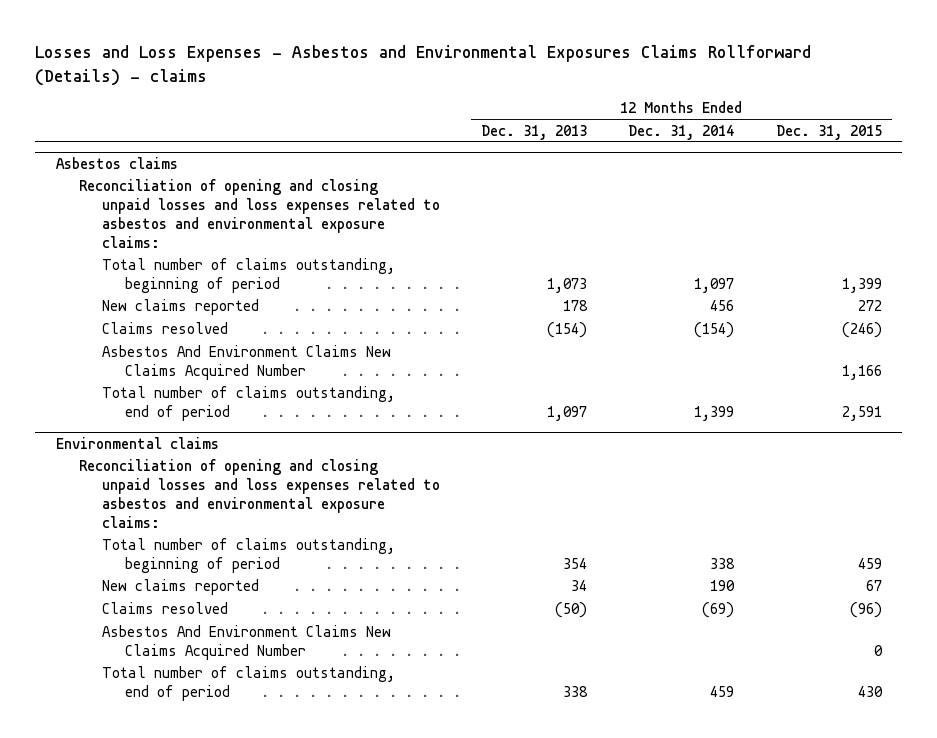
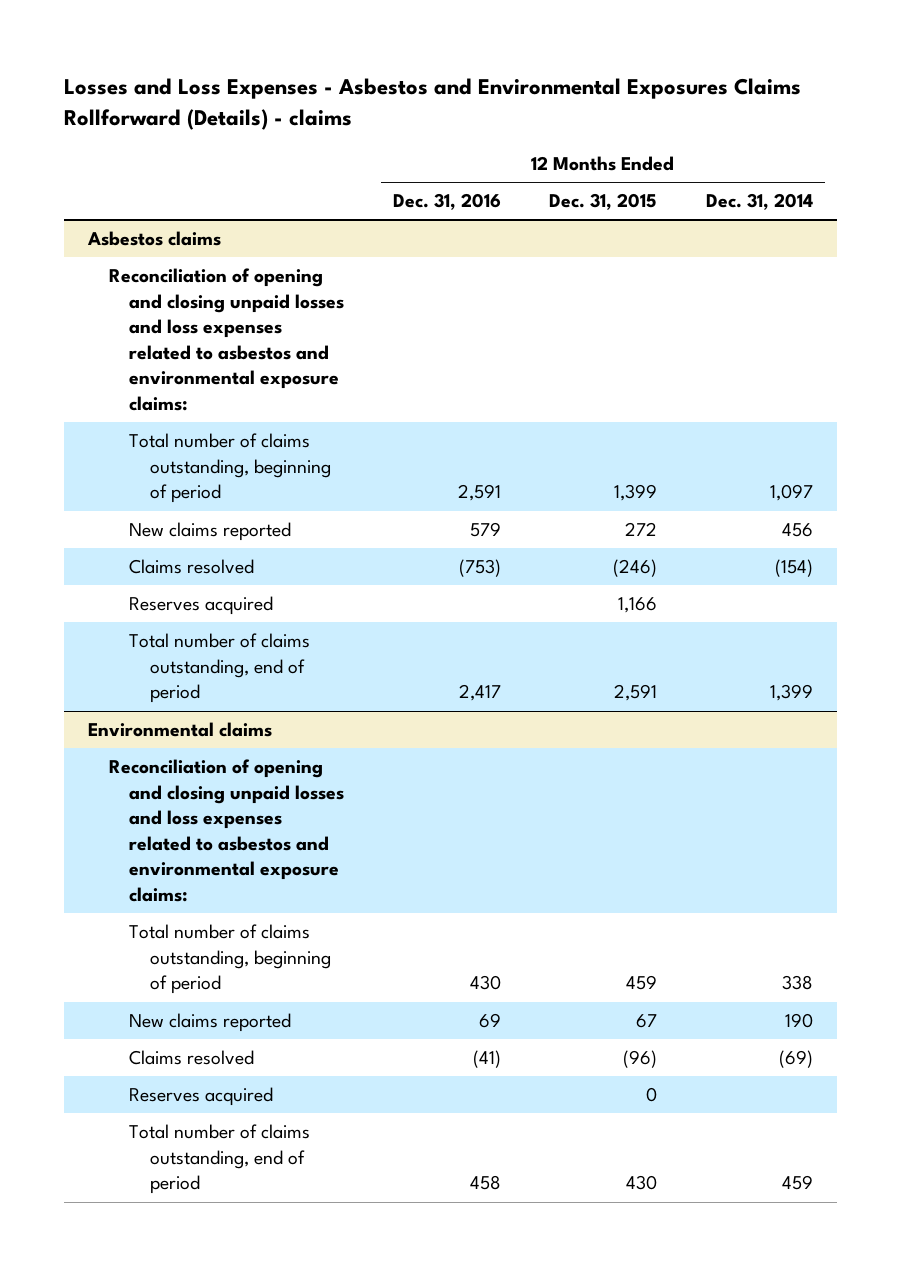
- | 12 Months Ended Dec. 31, 2013 | 12 Months Ended Dec. 31, 2014 | 12 Months Ended Dec. 31, 2015
+ | 12 Months Ended Dec. 31, 2016 | 12 Months Ended Dec. 31, 2015 | 12 Months Ended Dec. 31, 2014
@ Asbestos claims
- Asbestos And Environment Claims New Claims Acquired Number | | | 1,166
+ Reserves acquired | | 1,166 |
@ Environmental claims
- Asbestos And Environment Claims New Claims Acquired Number | | | 0
+ Reserves acquired | | 0 |

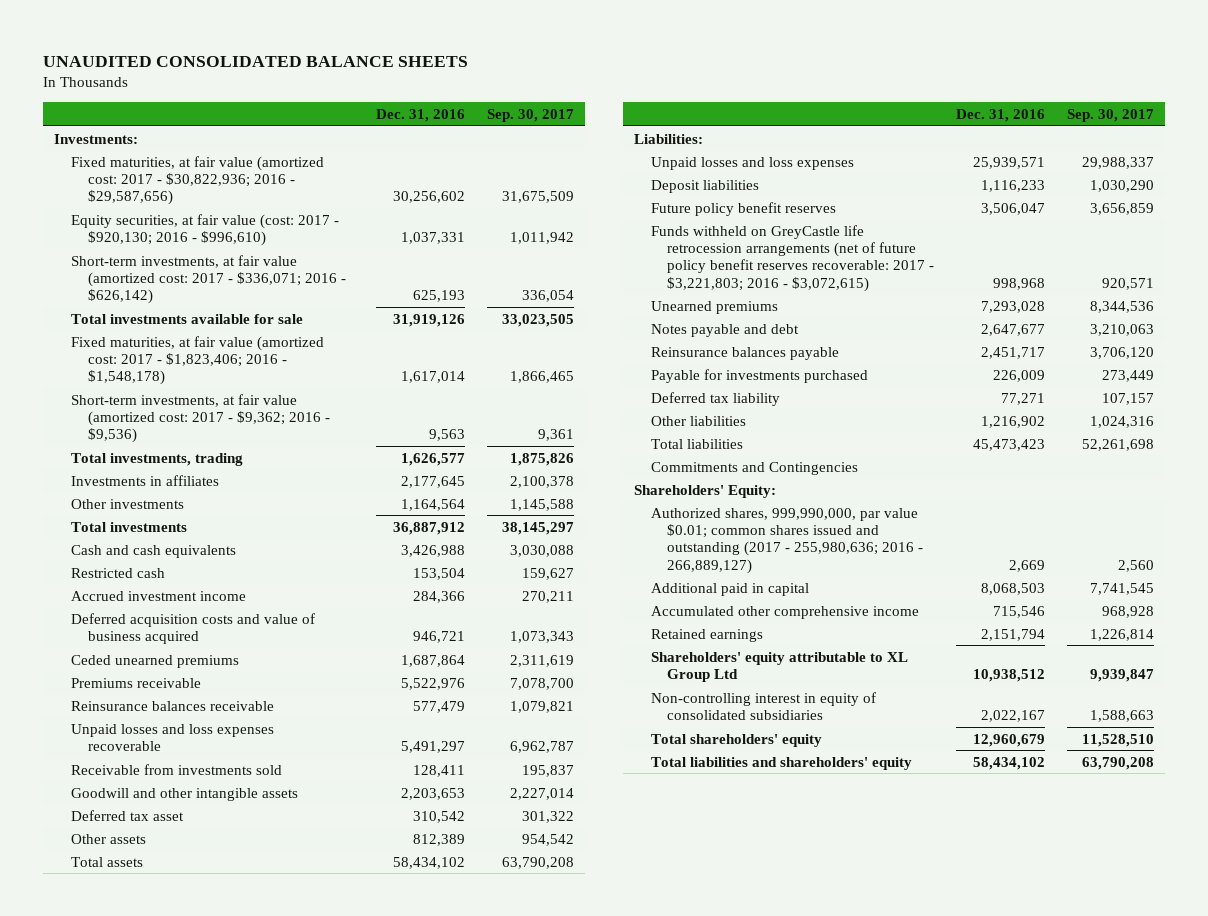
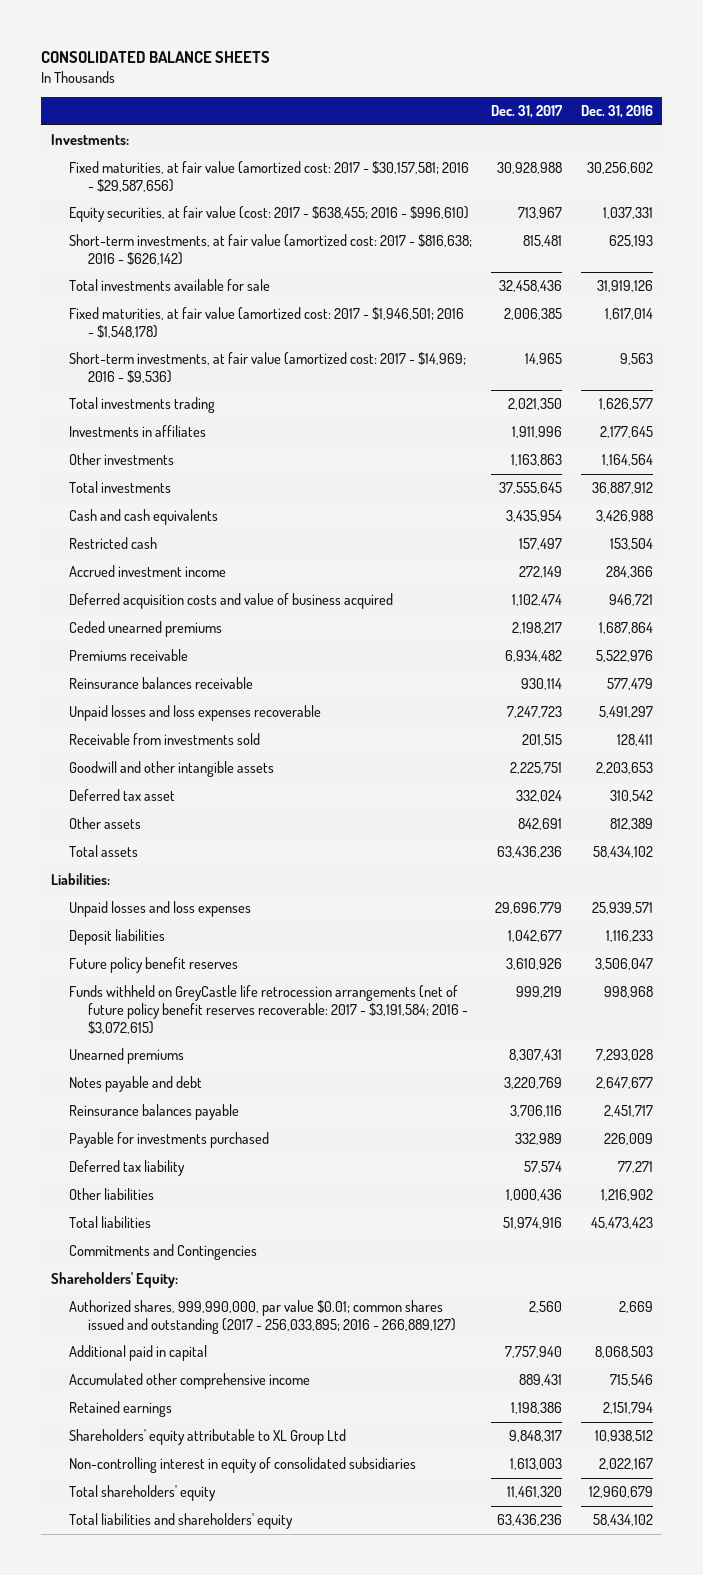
- UNAUDITED CONSOLIDATED BALANCE SHEETS
+ CONSOLIDATED BALANCE SHEETS
- | Dec. 31, 2016 | Sep. 30, 2017
+ | Dec. 31, 2017 | Dec. 31, 2016
- Fixed maturities, at fair value (amortized cost: 2017 - $30,822,936; 2016 - $29,587,656) | 30,256,602 | 31,675,509
- Equity securities, at fair value (cost: 2017 - $920,130; 2016 - $996,610) | 1,037,331 | 1,011,942
- Short-term investments, at fair value (amortized cost: 2017 - $336,071; 2016 - $626,142) | 625,193 | 336,054
+ Fixed maturities, at fair value (amortized cost: 2017 - $30,157,581; 2016 - $29,587,656) | 30,928,988 | 30,256,602
+ Equity securities, at fair value (cost: 2017 - $638,455; 2016 - $996,610) | 713,967 | 1,037,331
+ Short-term investments, at fair value (amortized cost: 2017 - $816,638; 2016 - $626,142) | 815,481 | 625,193
- Fixed maturities, at fair value (amortized cost: 2017 - $1,823,406; 2016 - $1,548,178) | 1,617,014 | 1,866,465
- Short-term investments, at fair value (amortized cost: 2017 - $9,362; 2016 - $9,536) | 9,563 | 9,361
- Total investments, trading | 1,626,577 | 1,875,826
+ Fixed maturities, at fair value (amortized cost: 2017 - $1,946,501; 2016 - $1,548,178) | 2,006,385 | 1,617,014
+ Short-term investments, at fair value (amortized cost: 2017 - $14,969; 2016 - $9,536) | 14,965 | 9,563
+ Total investments trading | 2,021,350 | 1,626,577
- Funds withheld on GreyCastle life retrocession arrangements (net of future policy benefit reserves recoverable: 2017 - $3,221,803; 2016 - $3,072,615) | 998,968 | 920,571
+ Funds withheld on GreyCastle life retrocession arrangements (net of future policy benefit reserves recoverable: 2017 - $3,191,584; 2016 - $3,072,615) | 999,219 | 998,968
- Authorized shares, 999,990,000, par value $0.01; common shares issued and outstanding (2017 - 255,980,636; 2016 - 266,889,127) | 2,669 | 2,560
+ Authorized shares, 999,990,000, par value $0.01; common shares issued and outstanding (2017 - 256,033,895; 2016 - 266,889,127) | 2,560 | 2,669

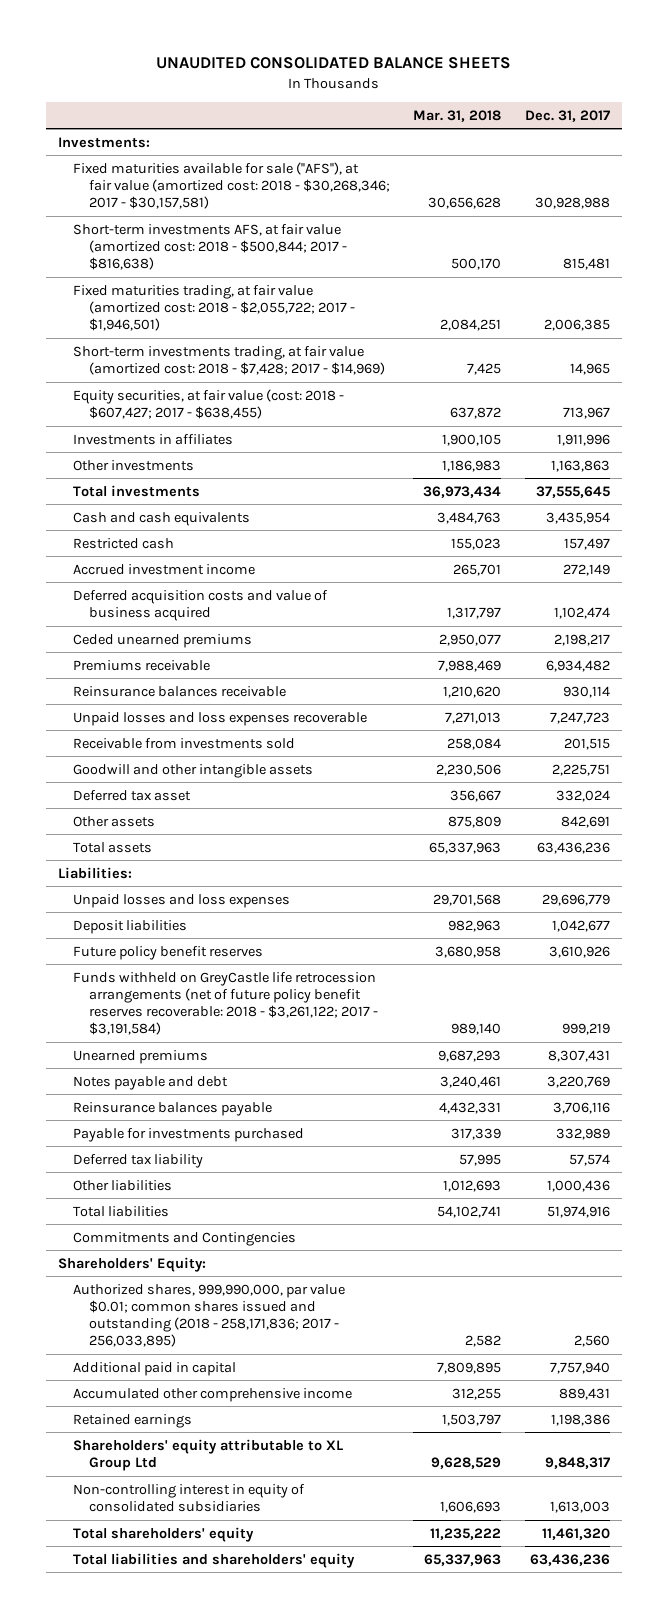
- CONSOLIDATED BALANCE SHEETS
+ UNAUDITED CONSOLIDATED BALANCE SHEETS
- | Dec. 31, 2017 | Dec. 31, 2016
+ | Mar. 31, 2018 | Dec. 31, 2017
- Fixed maturities, at fair value (amortized cost: 2017 - $30,157,581; 2016 - $29,587,656) | 30,928,988 | 30,256,602
- Equity securities, at fair value (cost: 2017 - $638,455; 2016 - $996,610) | 713,967 | 1,037,331
- Short-term investments, at fair value (amortized cost: 2017 - $816,638; 2016 - $626,142) | 815,481 | 625,193
- Total investments available for sale | 32,458,436 | 31,919,126
- Fixed maturities, at fair value (amortized cost: 2017 - $1,946,501; 2016 - $1,548,178) | 2,006,385 | 1,617,014
- Short-term investments, at fair value (amortized cost: 2017 - $14,969; 2016 - $9,536) | 14,965 | 9,563
- Total investments trading | 2,021,350 | 1,626,577
+ Fixed maturities available for sale (''AFS''), at fair value (amortized cost: 2018 - $30,268,346; 2017 - $30,157,581) | 30,656,628 | 30,928,988
+ Short-term investments AFS, at fair value (amortized cost: 2018 - $500,844; 2017 - $816,638) | 500,170 | 815,481
+ Fixed maturities trading, at fair value (amortized cost: 2018 - $2,055,722; 2017 - $1,946,501) | 2,084,251 | 2,006,385
+ Short-term investments trading, at fair value (amortized cost: 2018 - $7,428; 2017 - $14,969) | 7,425 | 14,965
+ Equity securities, at fair value (cost: 2018 - $607,427; 2017 - $638,455) | 637,872 | 713,967
- Funds withheld on GreyCastle life retrocession arrangements (net of future policy benefit reserves recoverable: 2017 - $3,191,584; 2016 - $3,072,615) | 999,219 | 998,968
+ Funds withheld on GreyCastle life retrocession arrangements (net of future policy benefit reserves recoverable: 2018 - $3,261,122; 2017 - $3,191,584) | 989,140 | 999,219
- Authorized shares, 999,990,000, par value $0.01; common shares issued and outstanding (2017 - 256,033,895; 2016 - 266,889,127) | 2,560 | 2,669
+ Authorized shares, 999,990,000, par value $0.01; common shares issued and outstanding (2018 - 258,171,836; 2017 - 256,033,895) | 2,582 | 2,560

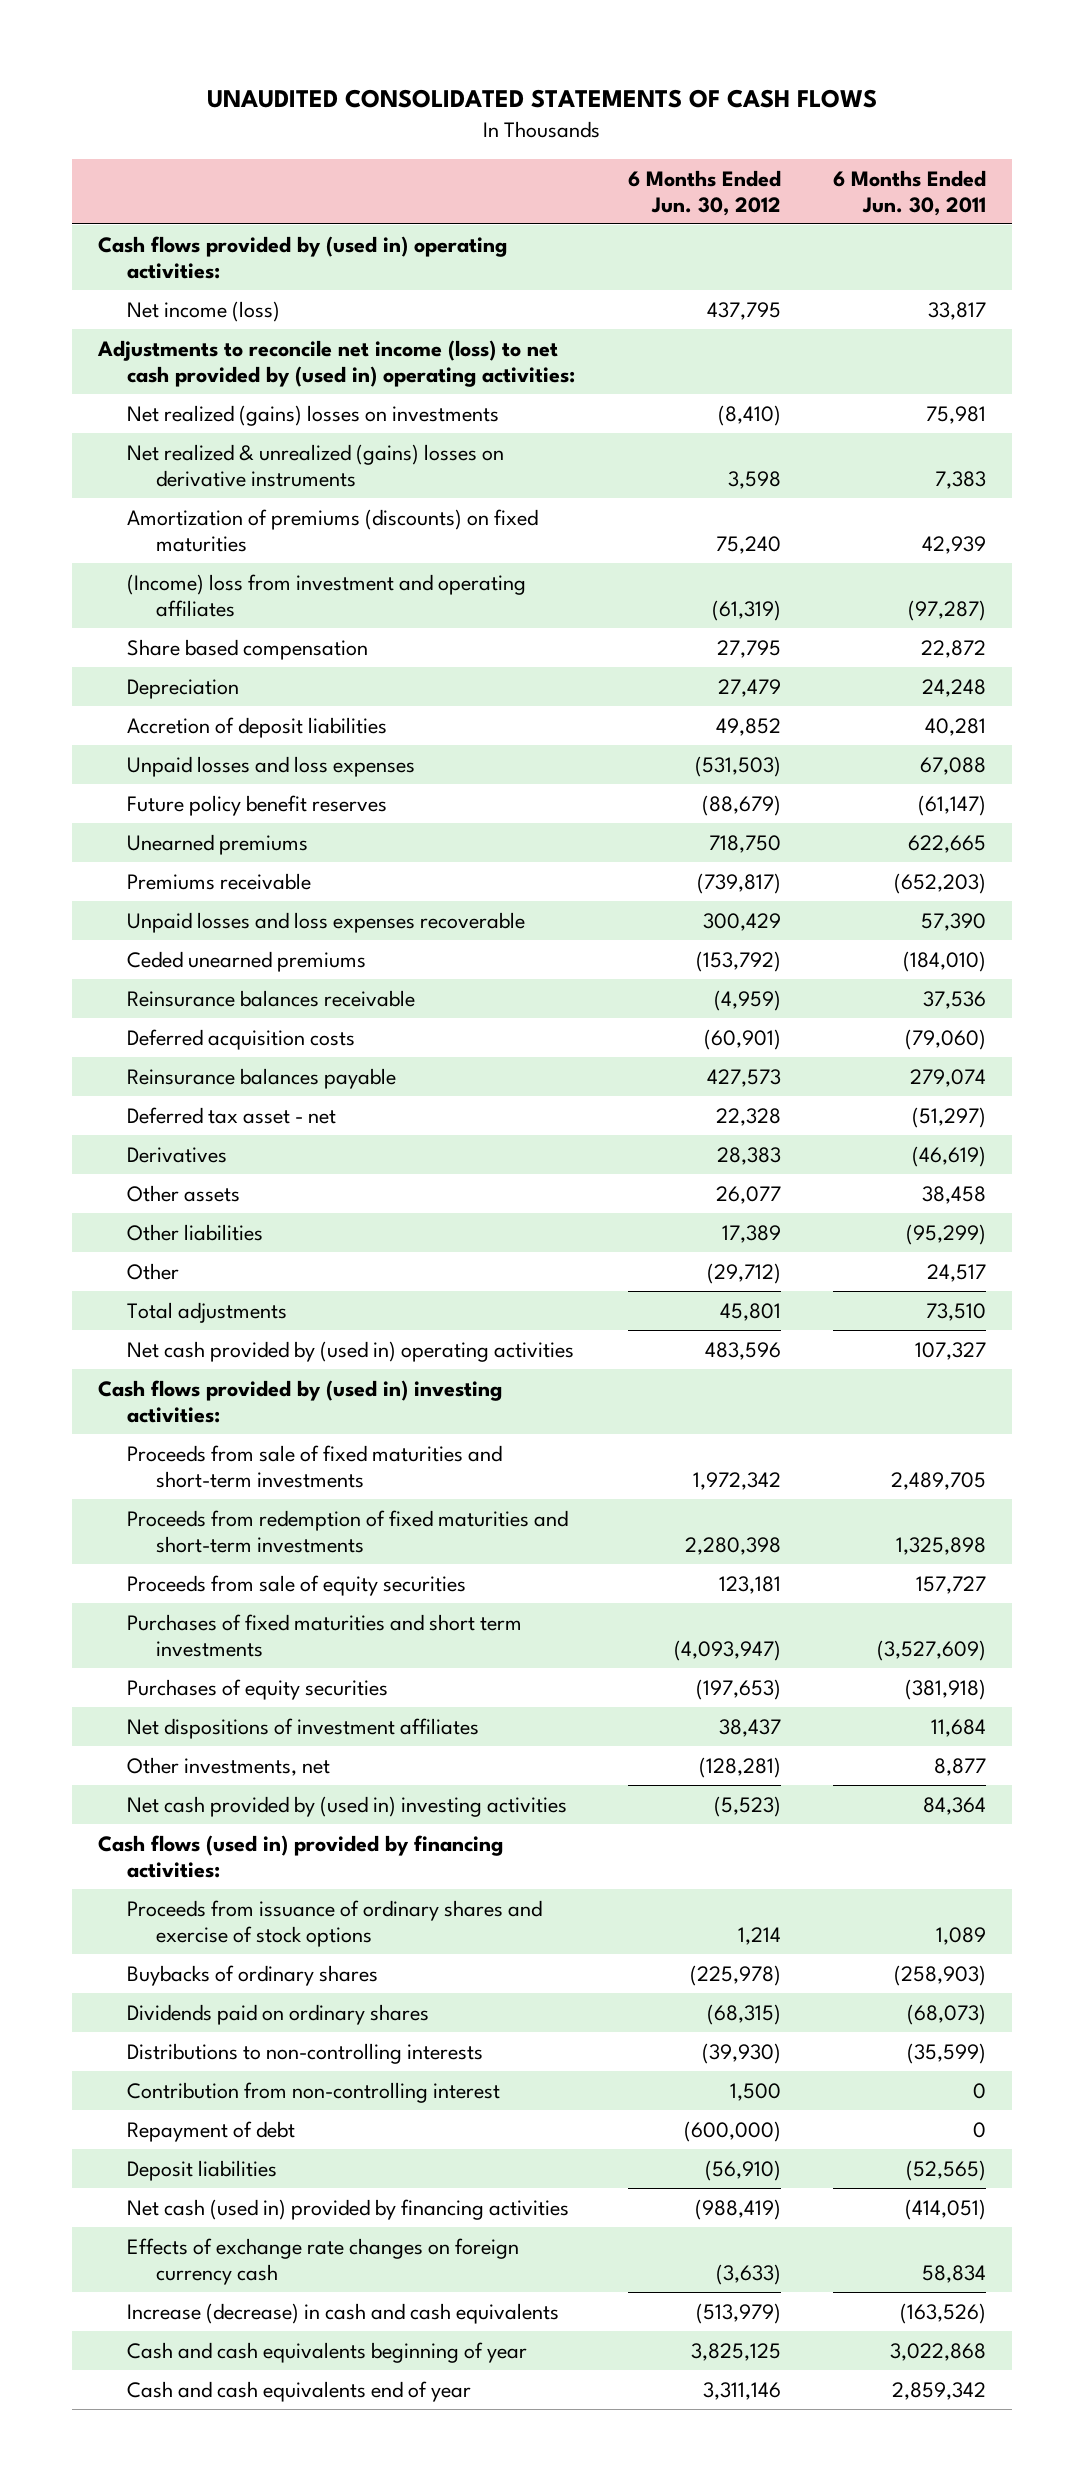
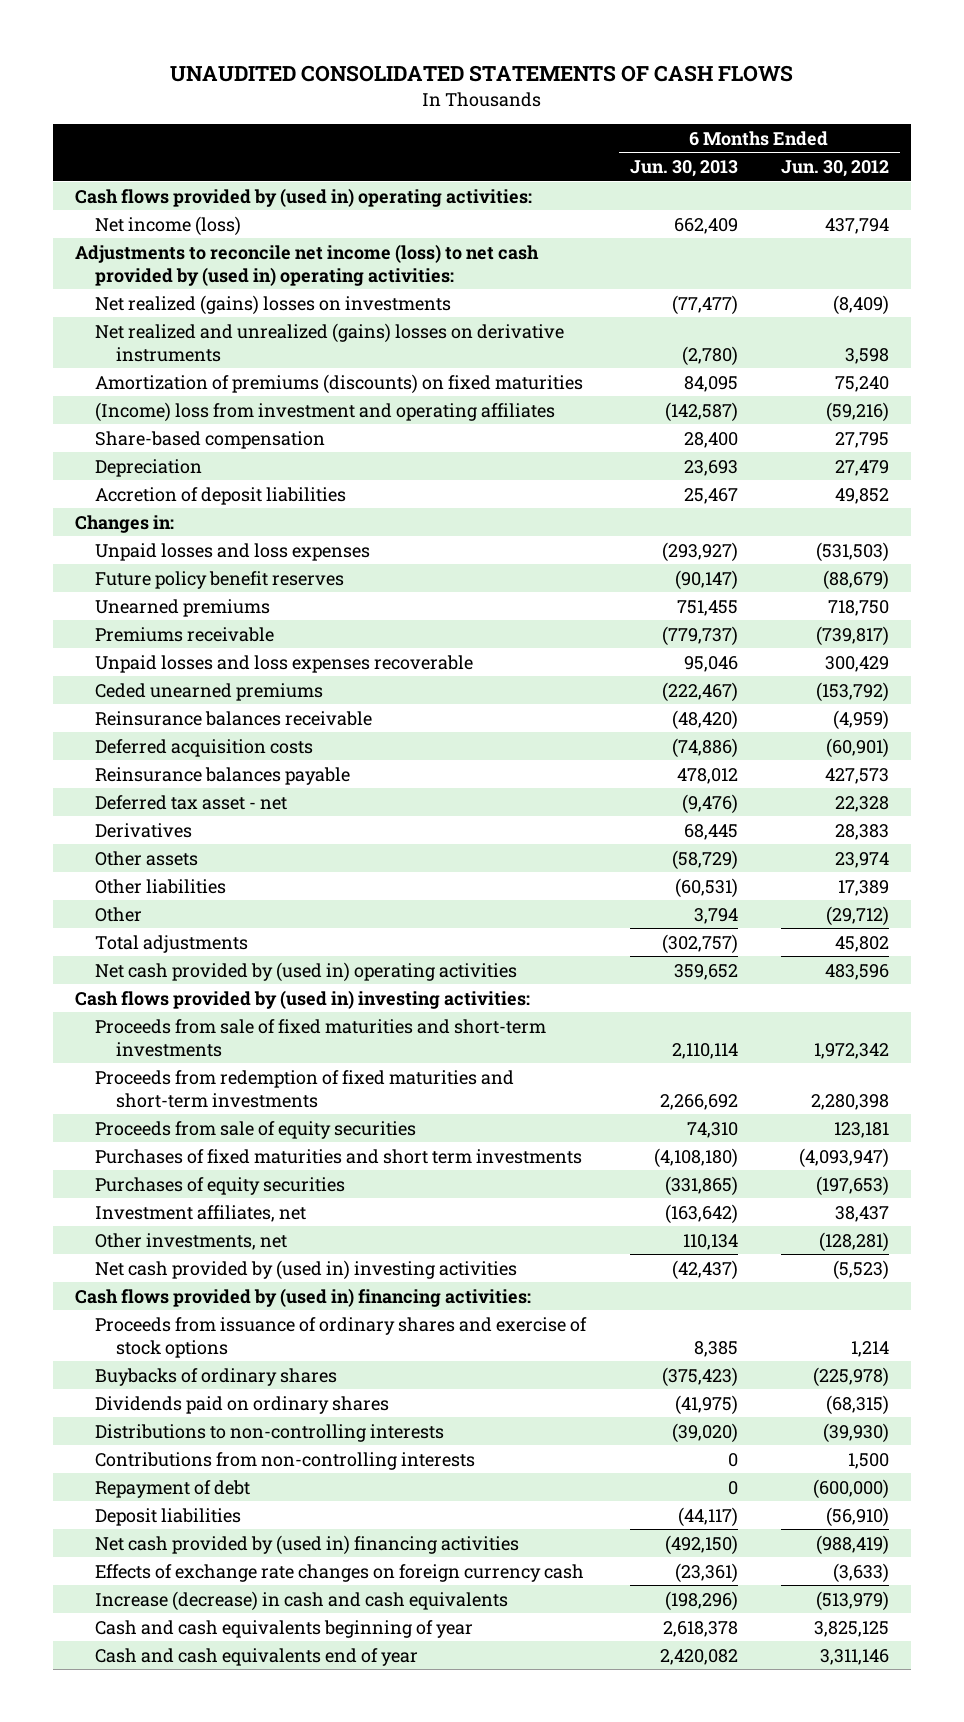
- | 6 Months Ended Jun. 30, 2012 | 6 Months Ended Jun. 30, 2011
+ | 6 Months Ended Jun. 30, 2013 | 6 Months Ended Jun. 30, 2012
- Net income (loss) | 437,795 | 33,817
+ Net income (loss) | 662,409 | 437,794
- Net realized (gains) losses on investments | (8,410) | 75,981
- Net realized & unrealized (gains) losses on derivative instruments | 3,598 | 7,383
+ Net realized (gains) losses on investments | (77,477) | (8,409)
+ Net realized and unrealized (gains) losses on derivative instruments | (2,780) | 3,598
- (Income) loss from investment and operating affiliates | (61,319) | (97,287)
- Share based compensation | 27,795 | 22,872
+ (Income) loss from investment and operating affiliates | (142,587) | (59,216)
+ Share-based compensation | 28,400 | 27,795
+ Changes in:
- Other assets | 26,077 | 38,458
+ Other assets | (58,729) | 23,974
- Total adjustments | 45,801 | 73,510
+ Total adjustments | (302,757) | 45,802
- Net dispositions of investment affiliates | 38,437 | 11,684
+ Investment affiliates, net | (163,642) | 38,437
- Cash flows (used in) provided by financing activities:
+ Cash flows provided by (used in) financing activities:
- Contribution from non-controlling interest | 1,500 | 0
+ Contributions from non-controlling interests | 0 | 1,500
- Net cash (used in) provided by financing activities | (988,419) | (414,051)
+ Net cash provided by (used in) financing activities | (492,150) | (988,419)

